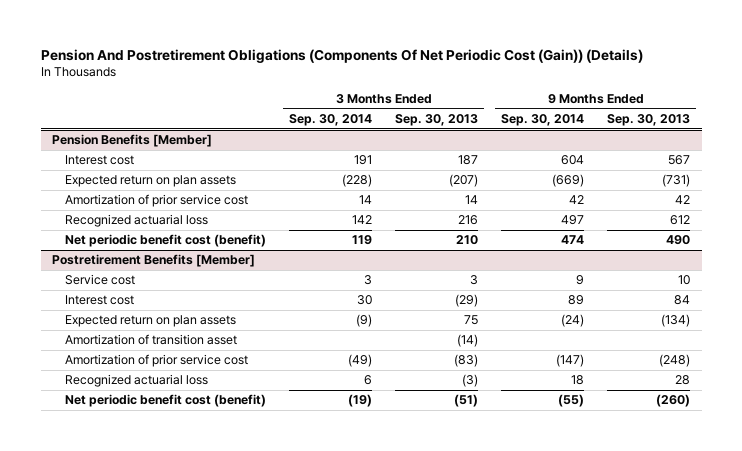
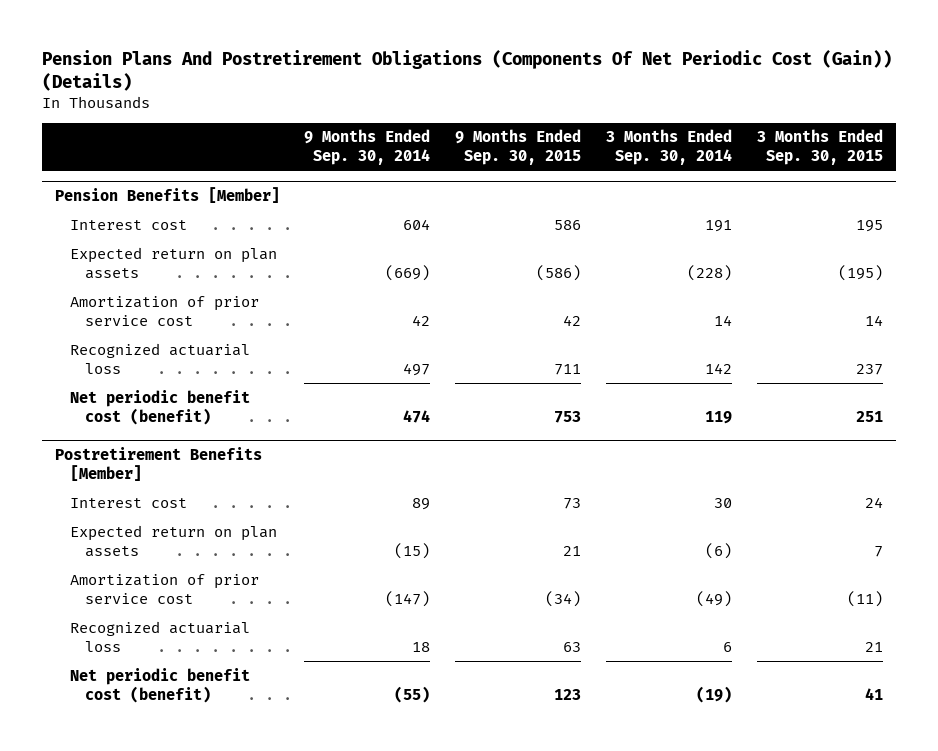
- Pension And Postretirement Obligations (Components Of Net Periodic Cost (Gain)) (Details)
+ Pension Plans And Postretirement Obligations (Components Of Net Periodic Cost (Gain)) (Details)
- | 3 Months Ended Sep. 30, 2014 | 3 Months Ended Sep. 30, 2013 | 9 Months Ended Sep. 30, 2014 | 9 Months Ended Sep. 30, 2013
+ | 9 Months Ended Sep. 30, 2014 | 9 Months Ended Sep. 30, 2015 | 3 Months Ended Sep. 30, 2014 | 3 Months Ended Sep. 30, 2015
@ Postretirement Benefits [Member]
- Service cost | 3 | 3 | 9 | 10
- Expected return on plan assets | (9) | 75 | (24) | (134)
- Amortization of transition asset | | (14) | |
+ Expected return on plan assets | (15) | 21 | (6) | 7

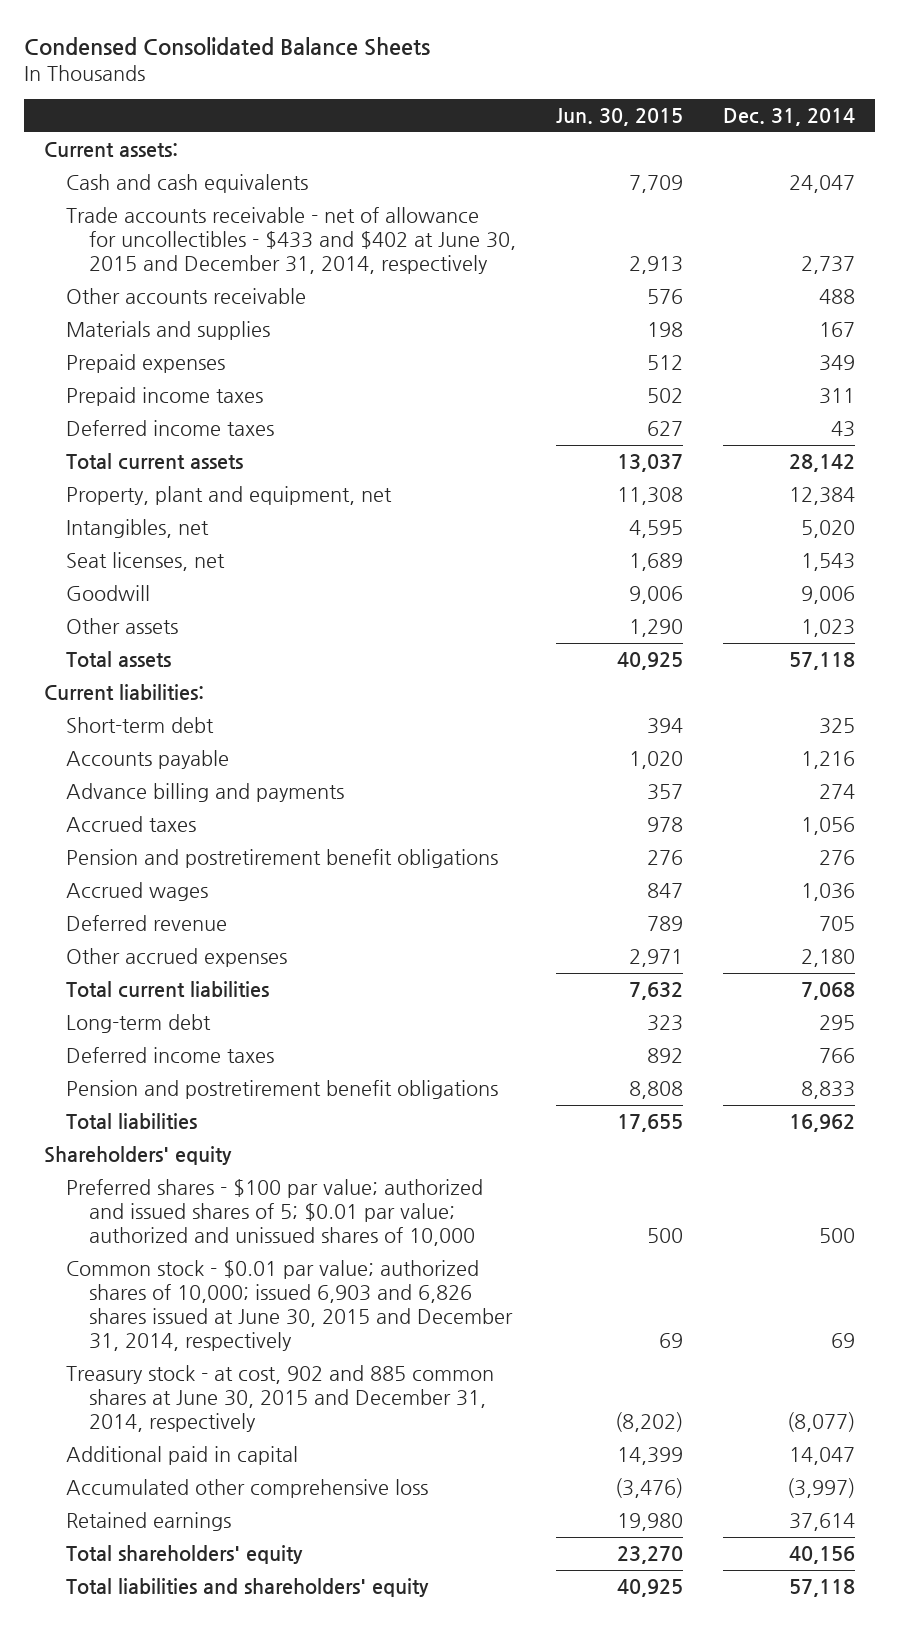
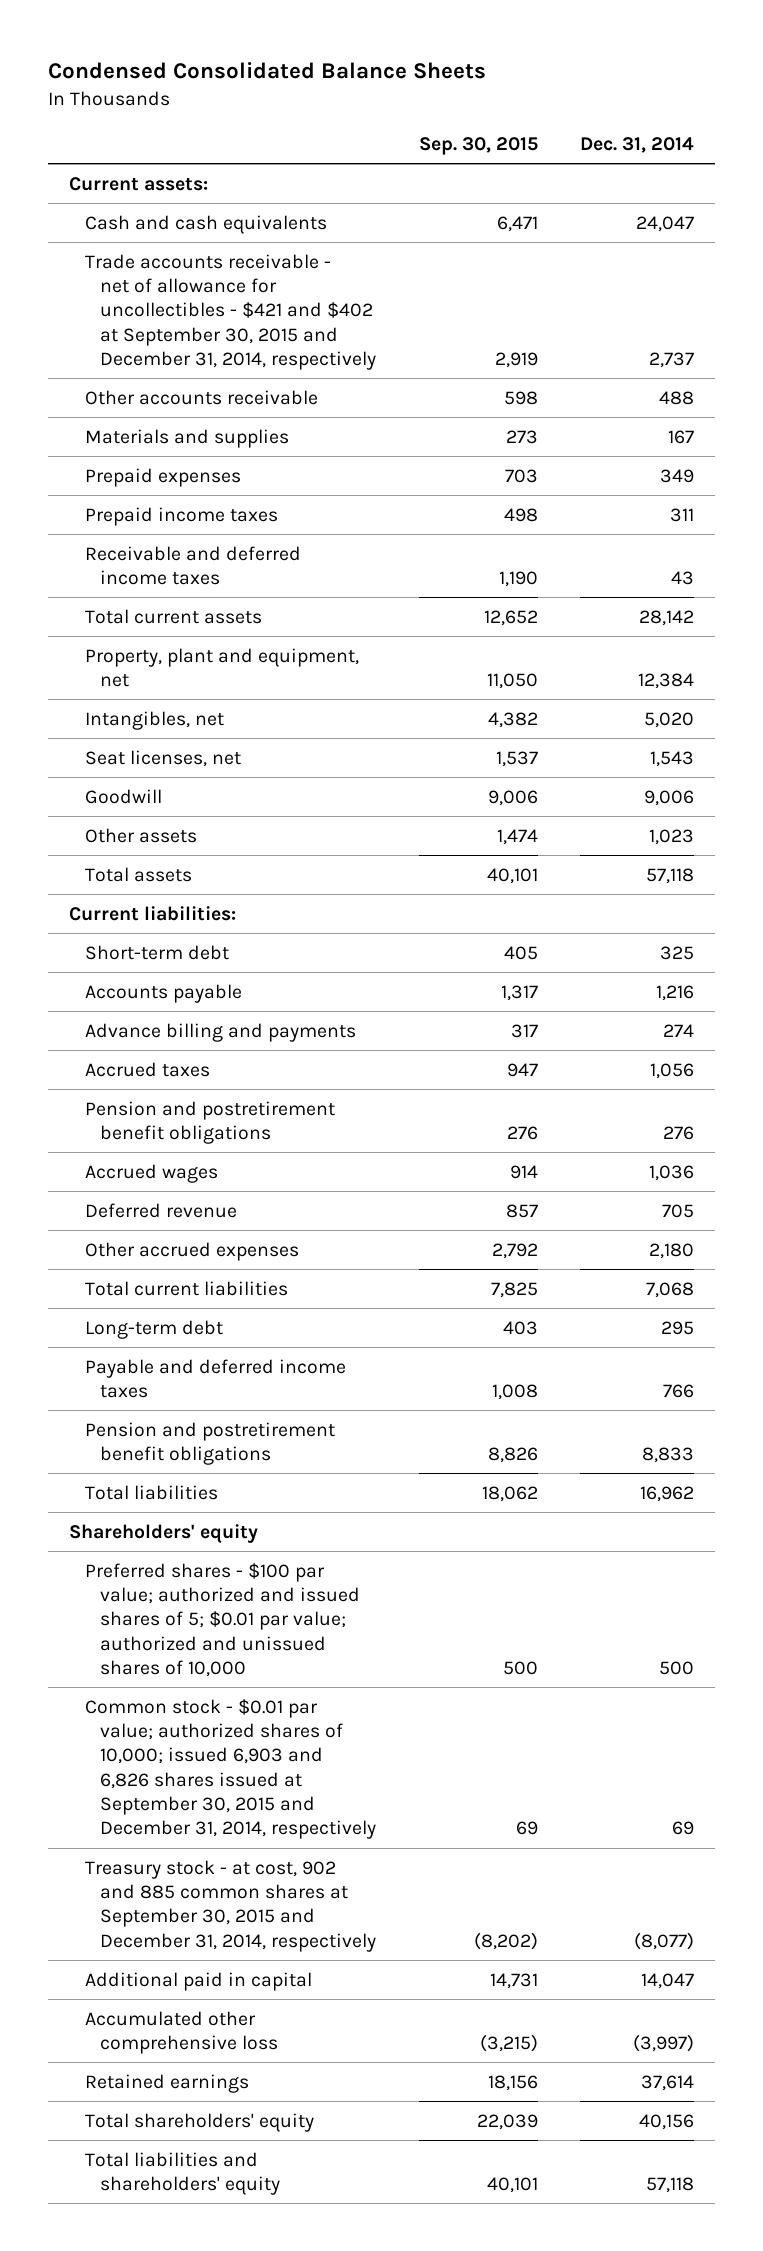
- | Jun. 30, 2015 | Dec. 31, 2014
+ | Sep. 30, 2015 | Dec. 31, 2014
- Trade accounts receivable - net of allowance for uncollectibles - $433 and $402 at June 30, 2015 and December 31, 2014, respectively | 2,913 | 2,737
+ Trade accounts receivable - net of allowance for uncollectibles - $421 and $402 at September 30, 2015 and December 31, 2014, respectively | 2,919 | 2,737
- Deferred income taxes | 627 | 43
+ Receivable and deferred income taxes | 1,190 | 43
- Deferred income taxes | 892 | 766
+ Payable and deferred income taxes | 1,008 | 766
- Common stock - $0.01 par value; authorized shares of 10,000; issued 6,903 and 6,826 shares issued at June 30, 2015 and December 31, 2014, respectively | 69 | 69
- Treasury stock - at cost, 902 and 885 common shares at June 30, 2015 and December 31, 2014, respectively | (8,202) | (8,077)
+ Common stock - $0.01 par value; authorized shares of 10,000; issued 6,903 and 6,826 shares issued at September 30, 2015 and December 31, 2014, respectively | 69 | 69
+ Treasury stock - at cost, 902 and 885 common shares at September 30, 2015 and December 31, 2014, respectively | (8,202) | (8,077)

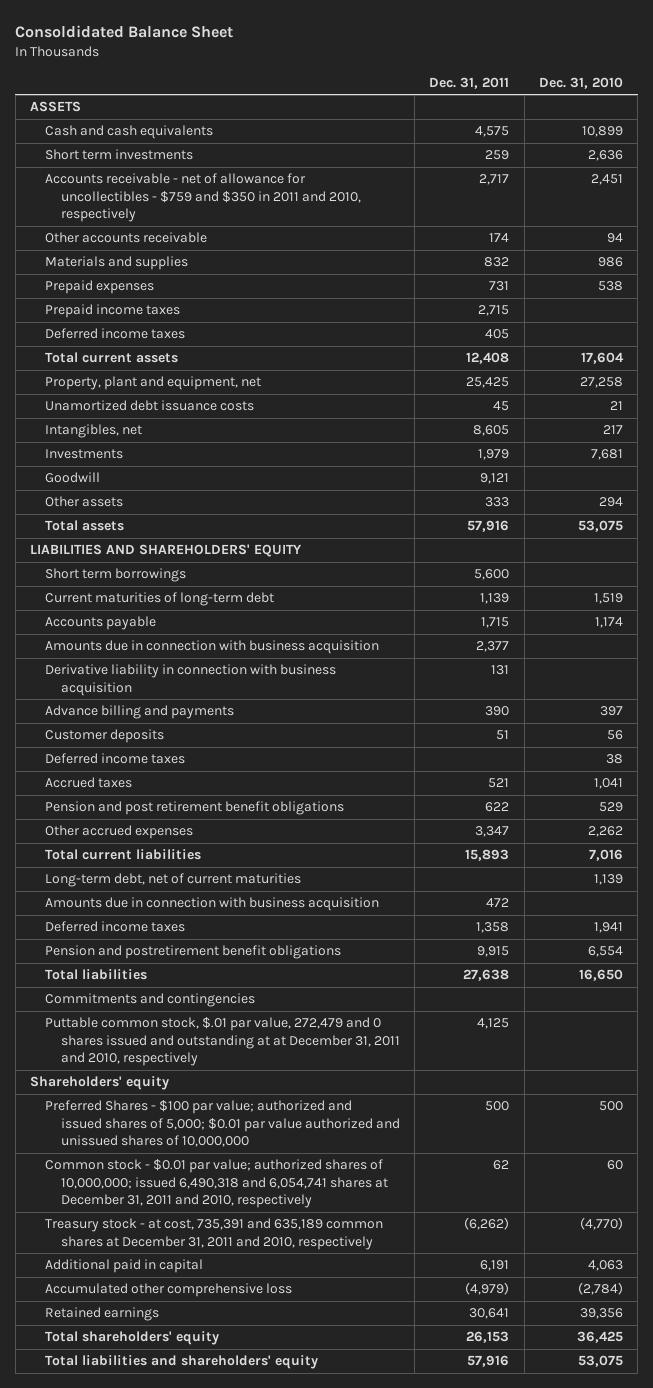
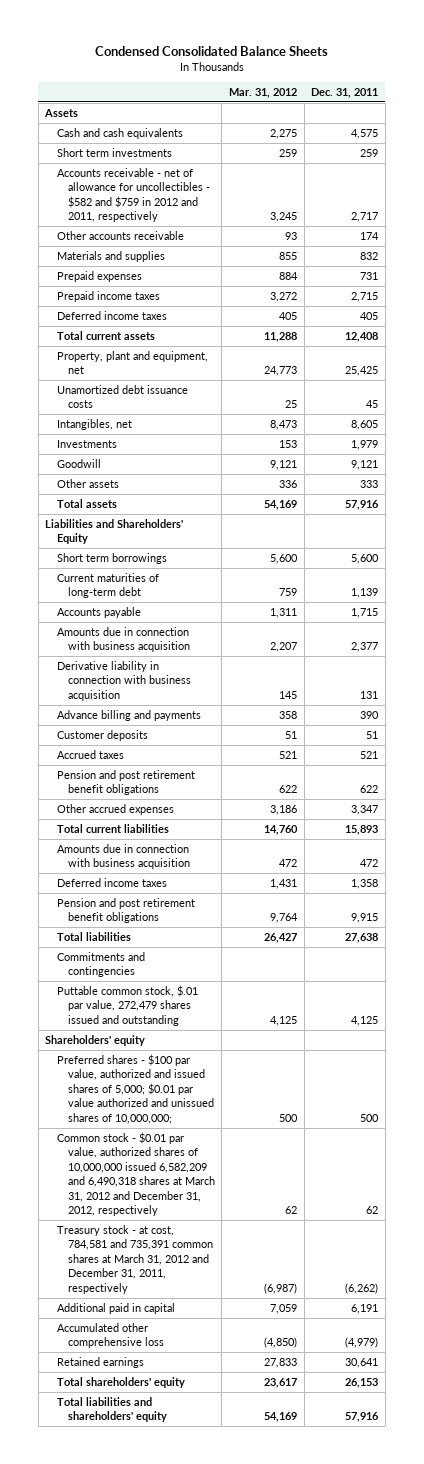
- Consoldidated Balance Sheet
+ Condensed Consolidated Balance Sheets
- | Dec. 31, 2011 | Dec. 31, 2010
+ | Mar. 31, 2012 | Dec. 31, 2011
- ASSETS
+ Assets
- Accounts receivable - net of allowance for uncollectibles - $759 and $350 in 2011 and 2010, respectively | 2,717 | 2,451
+ Accounts receivable - net of allowance for uncollectibles - $582 and $759 in 2012 and 2011, respectively | 3,245 | 2,717
- LIABILITIES AND SHAREHOLDERS' EQUITY
+ Liabilities and Shareholders' Equity
- Deferred income taxes | | 38
- Long-term debt, net of current maturities | | 1,139
- Pension and postretirement benefit obligations | 9,915 | 6,554
+ Pension and post retirement benefit obligations | 9,764 | 9,915
- Puttable common stock, $.01 par value, 272,479 and 0 shares issued and outstanding at at December 31, 2011 and 2010, respectively | 4,125 |
+ Puttable common stock, $.01 par value, 272,479 shares issued and outstanding | 4,125 | 4,125
- Preferred Shares - $100 par value; authorized and issued shares of 5,000; $0.01 par value authorized and unissued shares of 10,000,000 | 500 | 500
- Common stock - $0.01 par value; authorized shares of 10,000,000; issued 6,490,318 and 6,054,741 shares at December 31, 2011 and 2010, respectively | 62 | 60
- Treasury stock - at cost, 735,391 and 635,189 common shares at December 31, 2011 and 2010, respectively | (6,262) | (4,770)
+ Preferred shares - $100 par value, authorized and issued shares of 5,000; $0.01 par value authorized and unissued shares of 10,000,000; | 500 | 500
+ Common stock - $0.01 par value, authorized shares of 10,000,000 issued 6,582,209 and 6,490,318 shares at March 31, 2012 and December 31, 2012, respectively | 62 | 62
+ Treasury stock - at cost, 784,581 and 735,391 common shares at March 31, 2012 and December 31, 2011, respectively | (6,987) | (6,262)

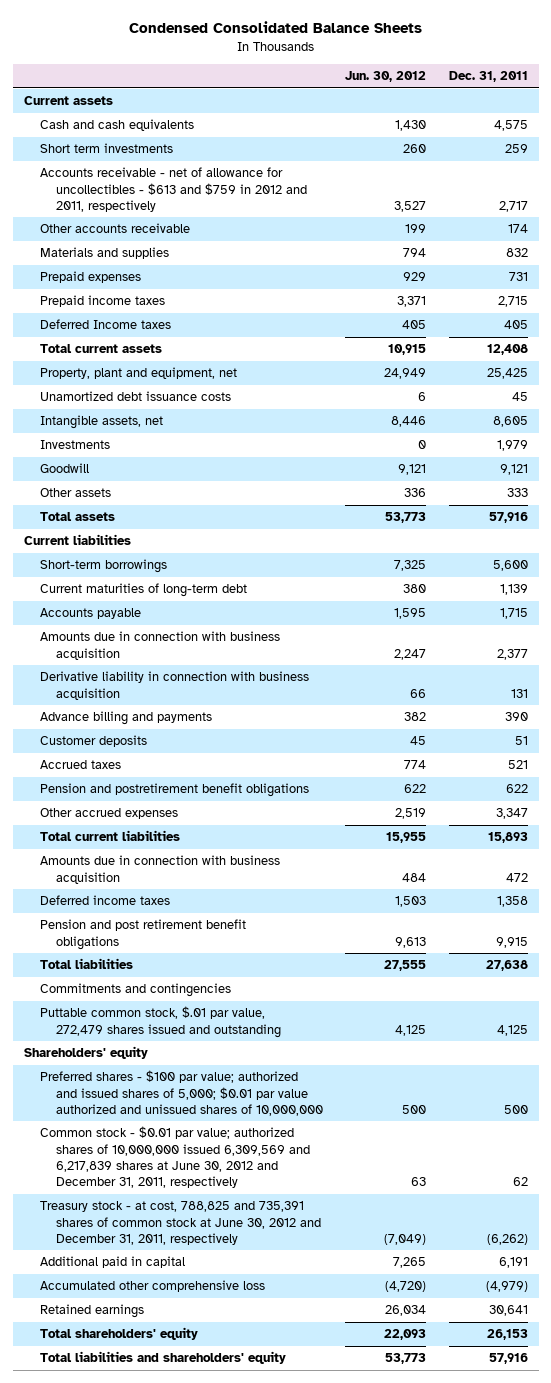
- | Mar. 31, 2012 | Dec. 31, 2011
+ | Jun. 30, 2012 | Dec. 31, 2011
- Assets
+ Current assets
- Accounts receivable - net of allowance for uncollectibles - $582 and $759 in 2012 and 2011, respectively | 3,245 | 2,717
+ Accounts receivable - net of allowance for uncollectibles - $613 and $759 in 2012 and 2011, respectively | 3,527 | 2,717
- Deferred income taxes | 405 | 405
+ Deferred Income taxes | 405 | 405
- Intangibles, net | 8,473 | 8,605
+ Intangible assets, net | 8,446 | 8,605
- Liabilities and Shareholders' Equity
- Short term borrowings | 5,600 | 5,600
+ Current liabilities
+ Short-term borrowings | 7,325 | 5,600
- Pension and post retirement benefit obligations | 622 | 622
+ Pension and postretirement benefit obligations | 622 | 622
- Preferred shares - $100 par value, authorized and issued shares of 5,000; $0.01 par value authorized and unissued shares of 10,000,000; | 500 | 500
- Common stock - $0.01 par value, authorized shares of 10,000,000 issued 6,582,209 and 6,490,318 shares at March 31, 2012 and December 31, 2012, respectively | 62 | 62
- Treasury stock - at cost, 784,581 and 735,391 common shares at March 31, 2012 and December 31, 2011, respectively | (6,987) | (6,262)
+ Preferred shares - $100 par value; authorized and issued shares of 5,000; $0.01 par value authorized and unissued shares of 10,000,000 | 500 | 500
+ Common stock - $0.01 par value; authorized shares of 10,000,000 issued 6,309,569 and 6,217,839 shares at June 30, 2012 and December 31, 2011, respectively | 63 | 62
+ Treasury stock - at cost, 788,825 and 735,391 shares of common stock at June 30, 2012 and December 31, 2011, respectively | (7,049) | (6,262)

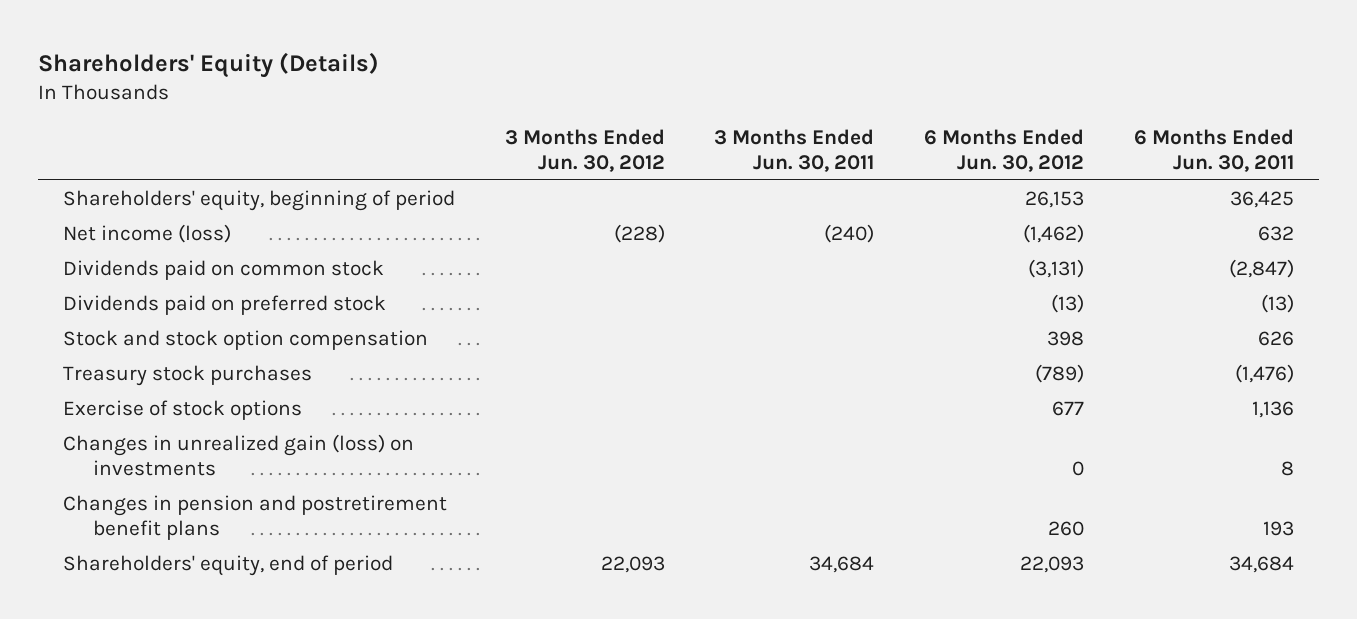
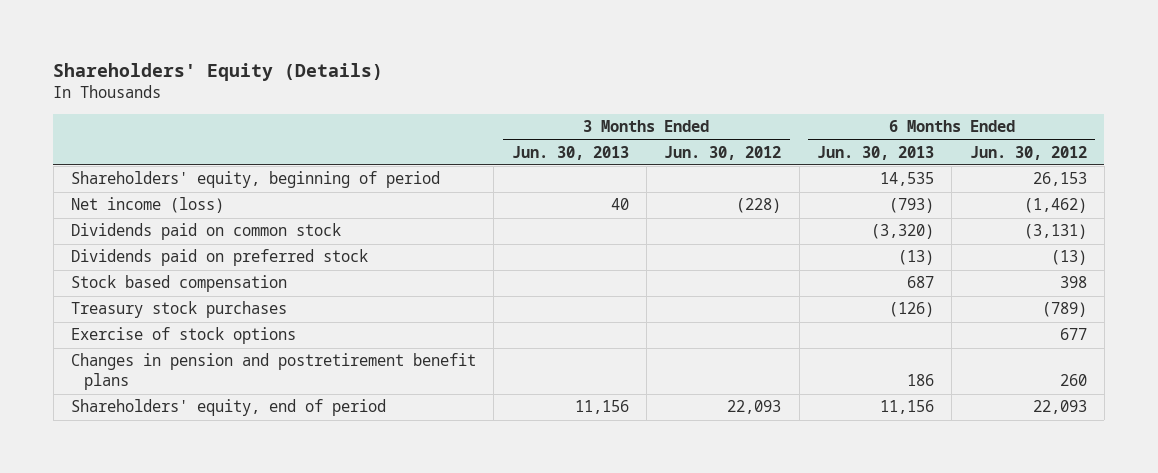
- | 3 Months Ended Jun. 30, 2012 | 3 Months Ended Jun. 30, 2011 | 6 Months Ended Jun. 30, 2012 | 6 Months Ended Jun. 30, 2011
+ | 3 Months Ended Jun. 30, 2013 | 3 Months Ended Jun. 30, 2012 | 6 Months Ended Jun. 30, 2013 | 6 Months Ended Jun. 30, 2012
- Stock and stock option compensation | | | 398 | 626
+ Stock based compensation | | | 687 | 398
- Changes in unrealized gain (loss) on investments | | | 0 | 8

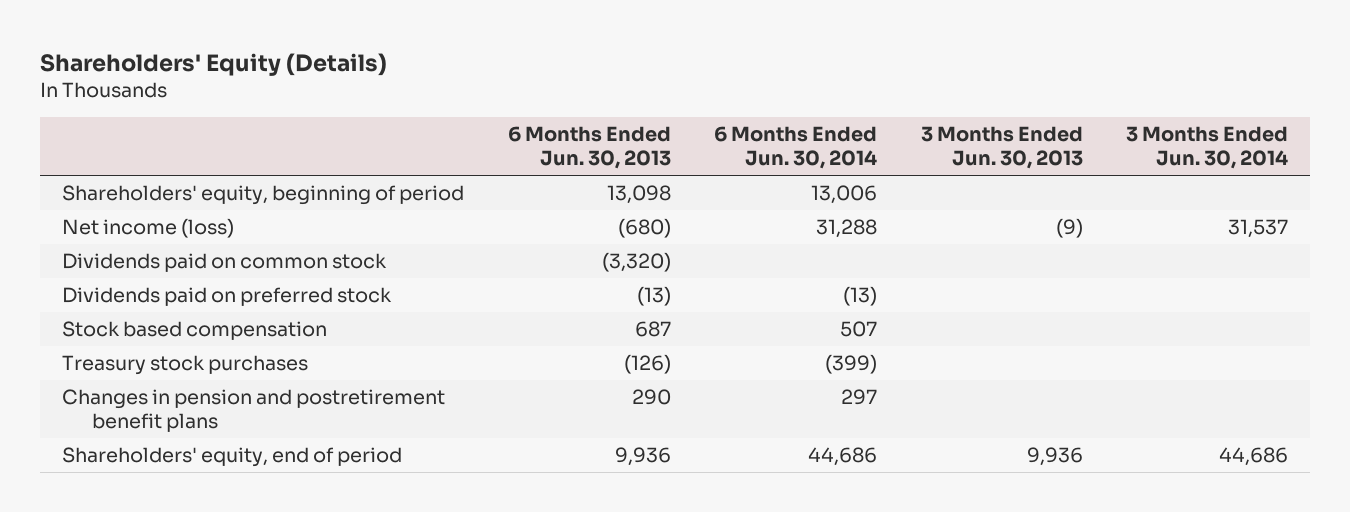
- | 3 Months Ended Jun. 30, 2013 | 3 Months Ended Jun. 30, 2012 | 6 Months Ended Jun. 30, 2013 | 6 Months Ended Jun. 30, 2012
+ | 6 Months Ended Jun. 30, 2013 | 6 Months Ended Jun. 30, 2014 | 3 Months Ended Jun. 30, 2013 | 3 Months Ended Jun. 30, 2014
- Shareholders' equity, beginning of period | | | 14,535 | 26,153
- Net income (loss) | 40 | (228) | (793) | (1,462)
+ Shareholders' equity, beginning of period | 13,098 | 13,006 | |
+ Net income (loss) | (680) | 31,288 | (9) | 31,537
- Exercise of stock options | | | | 677
- Changes in pension and postretirement benefit plans | | | 186 | 260
- Shareholders' equity, end of period | 11,156 | 22,093 | 11,156 | 22,093
+ Changes in pension and postretirement benefit plans | 290 | 297 | |
+ Shareholders' equity, end of period | 9,936 | 44,686 | 9,936 | 44,686

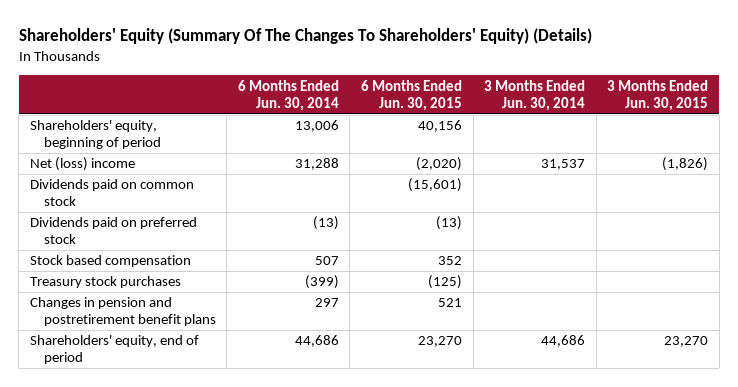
- Shareholders' Equity (Details)
+ Shareholders' Equity (Summary Of The Changes To Shareholders' Equity) (Details)
- | 6 Months Ended Jun. 30, 2013 | 6 Months Ended Jun. 30, 2014 | 3 Months Ended Jun. 30, 2013 | 3 Months Ended Jun. 30, 2014
+ | 6 Months Ended Jun. 30, 2014 | 6 Months Ended Jun. 30, 2015 | 3 Months Ended Jun. 30, 2014 | 3 Months Ended Jun. 30, 2015
- Net income (loss) | (680) | 31,288 | (9) | 31,537
+ Net (loss) income | 31,288 | (2,020) | 31,537 | (1,826)

